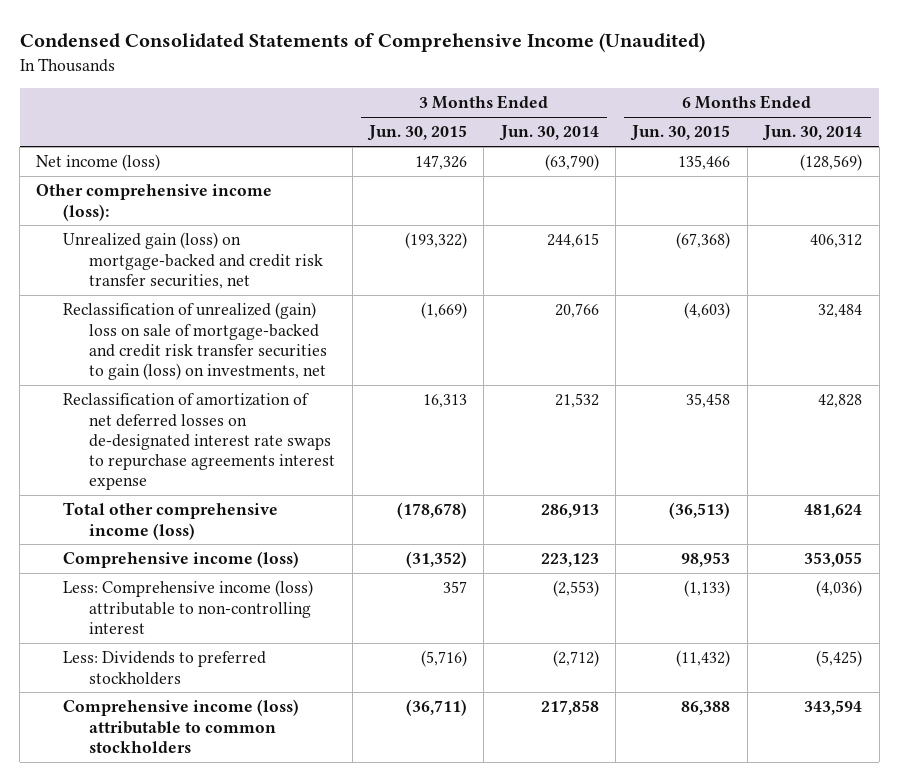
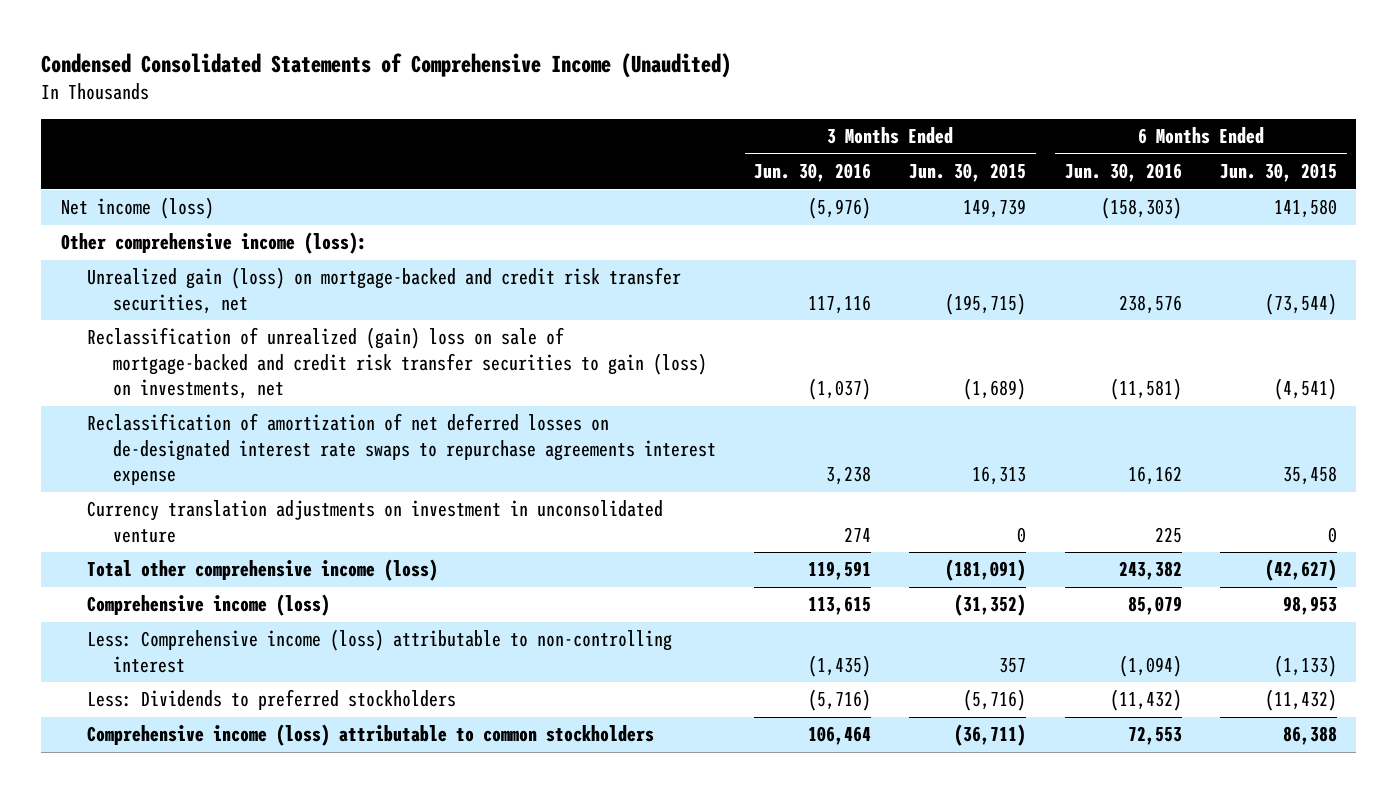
- | 3 Months Ended Jun. 30, 2015 | 3 Months Ended Jun. 30, 2014 | 6 Months Ended Jun. 30, 2015 | 6 Months Ended Jun. 30, 2014
+ | 3 Months Ended Jun. 30, 2016 | 3 Months Ended Jun. 30, 2015 | 6 Months Ended Jun. 30, 2016 | 6 Months Ended Jun. 30, 2015
- Net income (loss) | 147,326 | (63,790) | 135,466 | (128,569)
+ Net income (loss) | (5,976) | 149,739 | (158,303) | 141,580
- Unrealized gain (loss) on mortgage-backed and credit risk transfer securities, net | (193,322) | 244,615 | (67,368) | 406,312
- Reclassification of unrealized (gain) loss on sale of mortgage-backed and credit risk transfer securities to gain (loss) on investments, net | (1,669) | 20,766 | (4,603) | 32,484
+ Unrealized gain (loss) on mortgage-backed and credit risk transfer securities, net | 117,116 | (195,715) | 238,576 | (73,544)
+ Reclassification of unrealized (gain) loss on sale of mortgage-backed and credit risk transfer securities to gain (loss) on investments, net | (1,037) | (1,689) | (11,581) | (4,541)
- Total other comprehensive income (loss) | (178,678) | 286,913 | (36,513) | 481,624
+ Currency translation adjustments on investment in unconsolidated venture | 274 | 0 | 225 | 0
+ Total other comprehensive income (loss) | 119,591 | (181,091) | 243,382 | (42,627)

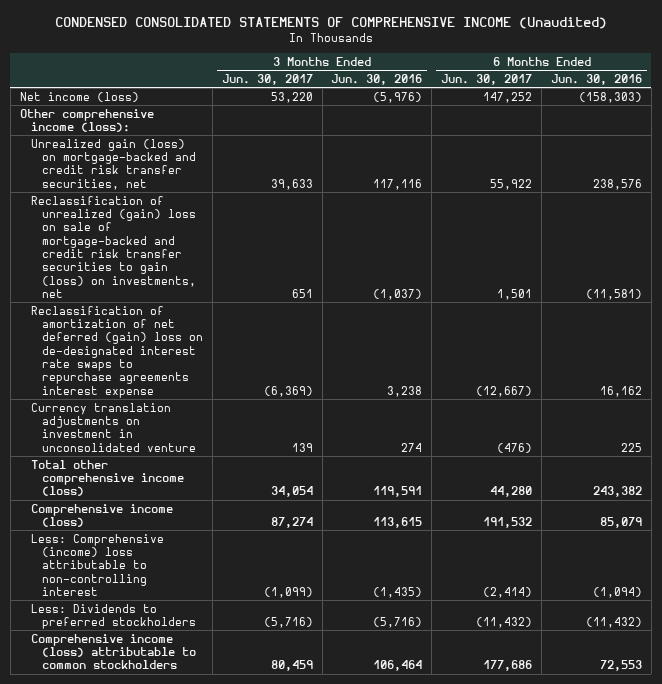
- Condensed Consolidated Statements of Comprehensive Income (Unaudited)
+ CONDENSED CONSOLIDATED STATEMENTS OF COMPREHENSIVE INCOME (Unaudited)
- | 3 Months Ended Jun. 30, 2016 | 3 Months Ended Jun. 30, 2015 | 6 Months Ended Jun. 30, 2016 | 6 Months Ended Jun. 30, 2015
+ | 3 Months Ended Jun. 30, 2017 | 3 Months Ended Jun. 30, 2016 | 6 Months Ended Jun. 30, 2017 | 6 Months Ended Jun. 30, 2016
- Reclassification of amortization of net deferred losses on de-designated interest rate swaps to repurchase agreements interest expense | 3,238 | 16,313 | 16,162 | 35,458
+ Reclassification of amortization of net deferred (gain) loss on de-designated interest rate swaps to repurchase agreements interest expense | (6,369) | 3,238 | (12,667) | 16,162
- Less: Comprehensive income (loss) attributable to non-controlling interest | (1,435) | 357 | (1,094) | (1,133)
+ Less: Comprehensive (income) loss attributable to non-controlling interest | (1,099) | (1,435) | (2,414) | (1,094)

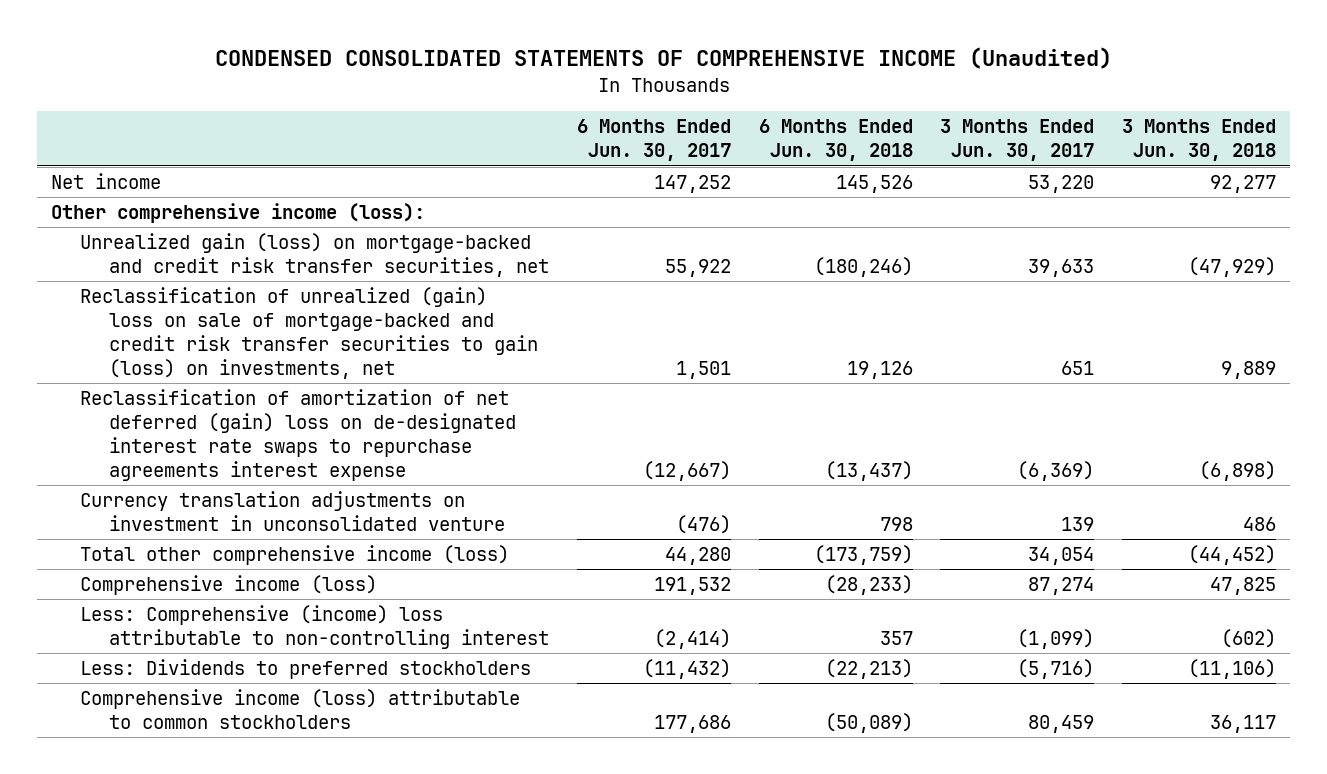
- | 3 Months Ended Jun. 30, 2017 | 3 Months Ended Jun. 30, 2016 | 6 Months Ended Jun. 30, 2017 | 6 Months Ended Jun. 30, 2016
+ | 6 Months Ended Jun. 30, 2017 | 6 Months Ended Jun. 30, 2018 | 3 Months Ended Jun. 30, 2017 | 3 Months Ended Jun. 30, 2018
- Net income (loss) | 53,220 | (5,976) | 147,252 | (158,303)
+ Net income | 147,252 | 145,526 | 53,220 | 92,277

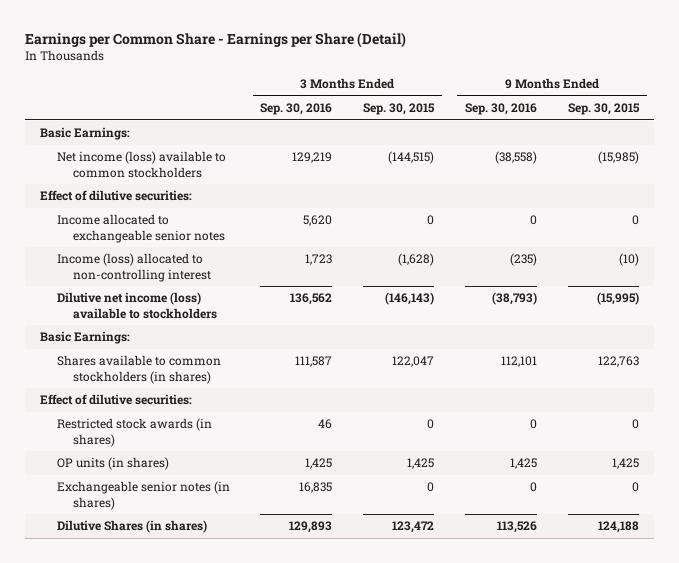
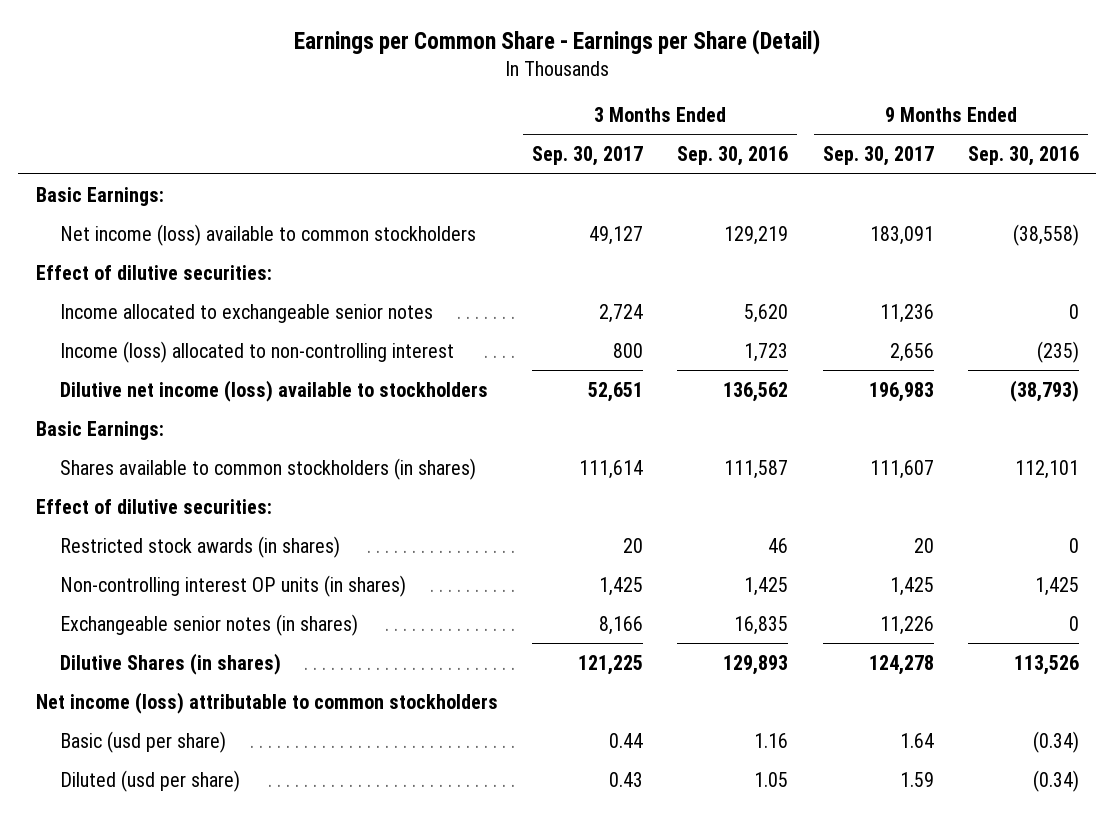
- | 3 Months Ended Sep. 30, 2016 | 3 Months Ended Sep. 30, 2015 | 9 Months Ended Sep. 30, 2016 | 9 Months Ended Sep. 30, 2015
+ | 3 Months Ended Sep. 30, 2017 | 3 Months Ended Sep. 30, 2016 | 9 Months Ended Sep. 30, 2017 | 9 Months Ended Sep. 30, 2016
- OP units (in shares) | 1,425 | 1,425 | 1,425 | 1,425
+ Non-controlling interest OP units (in shares) | 1,425 | 1,425 | 1,425 | 1,425
+ Net income (loss) attributable to common stockholders
+ Basic (usd per share) | 0.44 | 1.16 | 1.64 | (0.34)
+ Diluted (usd per share) | 0.43 | 1.05 | 1.59 | (0.34)

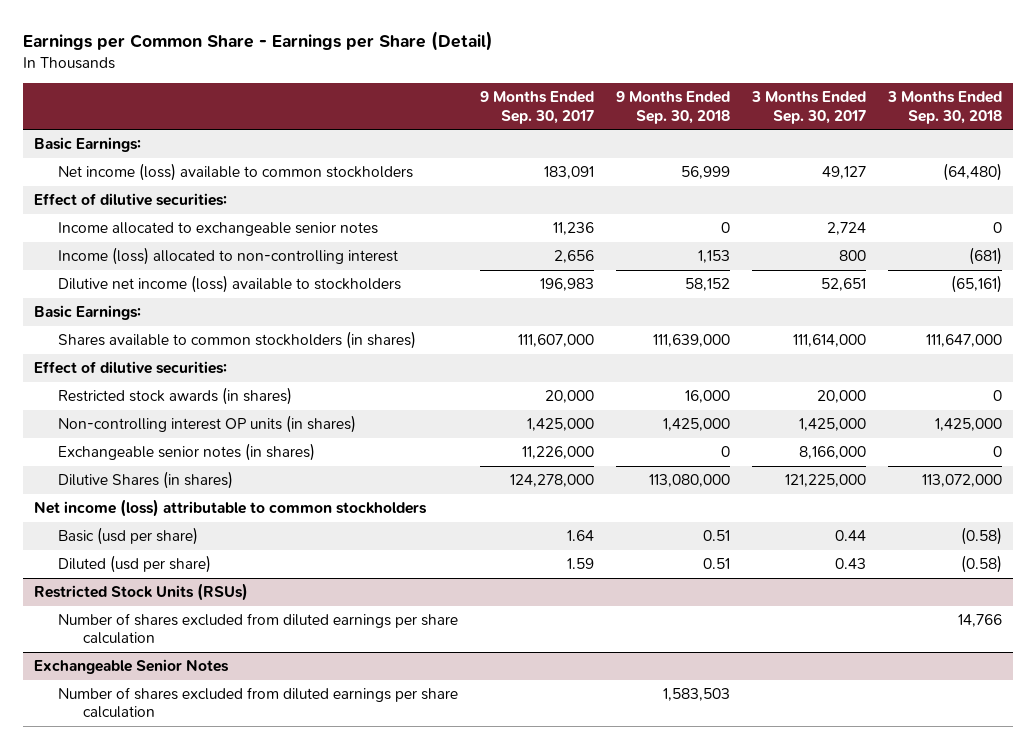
- | 3 Months Ended Sep. 30, 2017 | 3 Months Ended Sep. 30, 2016 | 9 Months Ended Sep. 30, 2017 | 9 Months Ended Sep. 30, 2016
+ | 9 Months Ended Sep. 30, 2017 | 9 Months Ended Sep. 30, 2018 | 3 Months Ended Sep. 30, 2017 | 3 Months Ended Sep. 30, 2018
- Shares available to common stockholders (in shares) | 111,614 | 111,587 | 111,607 | 112,101
+ Shares available to common stockholders (in shares) | 111,607,000 | 111,639,000 | 111,614,000 | 111,647,000
- Restricted stock awards (in shares) | 20 | 46 | 20 | 0
- Non-controlling interest OP units (in shares) | 1,425 | 1,425 | 1,425 | 1,425
- Exchangeable senior notes (in shares) | 8,166 | 16,835 | 11,226 | 0
- Dilutive Shares (in shares) | 121,225 | 129,893 | 124,278 | 113,526
+ Restricted stock awards (in shares) | 20,000 | 16,000 | 20,000 | 0
+ Non-controlling interest OP units (in shares) | 1,425,000 | 1,425,000 | 1,425,000 | 1,425,000
+ Exchangeable senior notes (in shares) | 11,226,000 | 0 | 8,166,000 | 0
+ Dilutive Shares (in shares) | 124,278,000 | 113,080,000 | 121,225,000 | 113,072,000
+ Restricted Stock Units (RSUs)
+ Number of shares excluded from diluted earnings per share calculation | | | | 14,766
+ Exchangeable Senior Notes
+ Number of shares excluded from diluted earnings per share calculation | | 1,583,503 | |

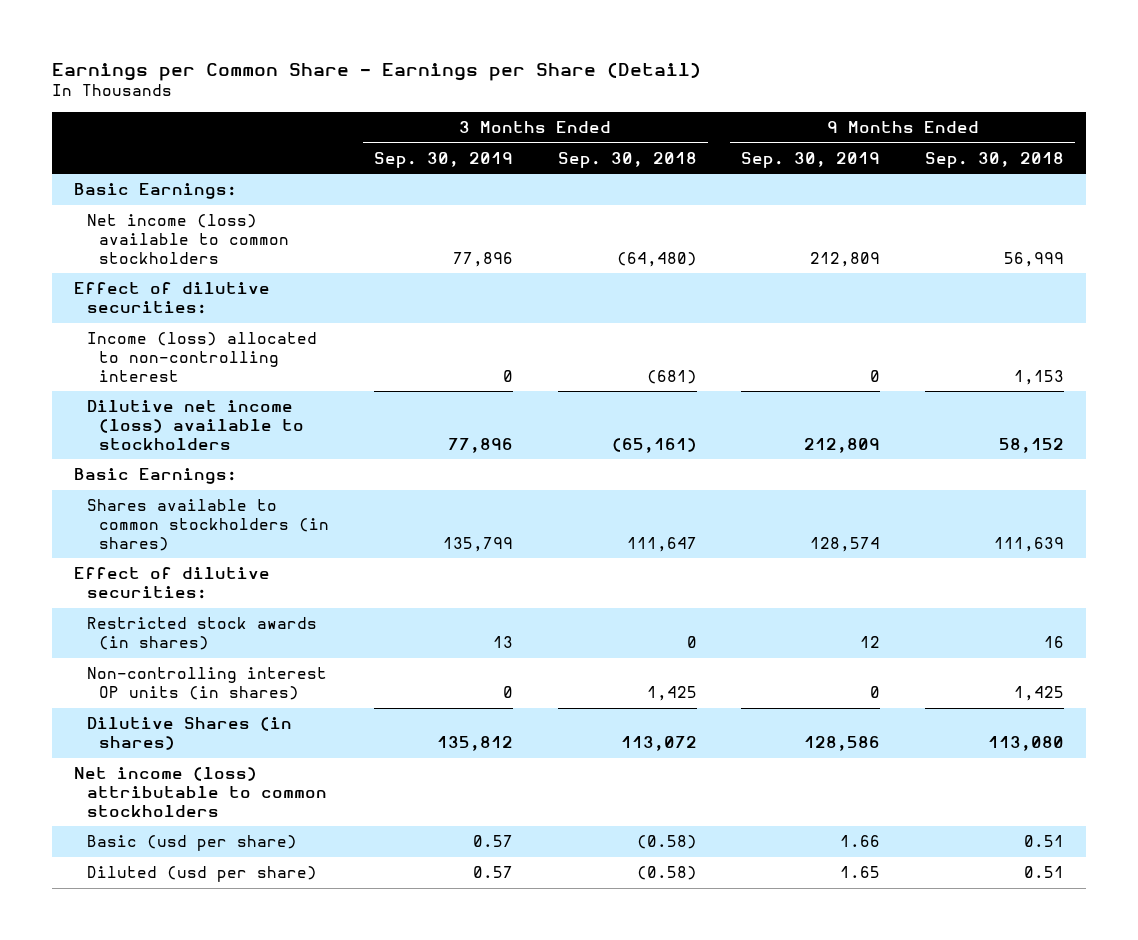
- | 9 Months Ended Sep. 30, 2017 | 9 Months Ended Sep. 30, 2018 | 3 Months Ended Sep. 30, 2017 | 3 Months Ended Sep. 30, 2018
+ | 3 Months Ended Sep. 30, 2019 | 3 Months Ended Sep. 30, 2018 | 9 Months Ended Sep. 30, 2019 | 9 Months Ended Sep. 30, 2018
- Income allocated to exchangeable senior notes | 11,236 | 0 | 2,724 | 0
- Shares available to common stockholders (in shares) | 111,607,000 | 111,639,000 | 111,614,000 | 111,647,000
+ Shares available to common stockholders (in shares) | 135,799 | 111,647 | 128,574 | 111,639
- Restricted stock awards (in shares) | 20,000 | 16,000 | 20,000 | 0
- Non-controlling interest OP units (in shares) | 1,425,000 | 1,425,000 | 1,425,000 | 1,425,000
- Exchangeable senior notes (in shares) | 11,226,000 | 0 | 8,166,000 | 0
- Dilutive Shares (in shares) | 124,278,000 | 113,080,000 | 121,225,000 | 113,072,000
+ Restricted stock awards (in shares) | 13 | 0 | 12 | 16
+ Non-controlling interest OP units (in shares) | 0 | 1,425 | 0 | 1,425
+ Dilutive Shares (in shares) | 135,812 | 113,072 | 128,586 | 113,080
- Restricted Stock Units (RSUs)
- Number of shares excluded from diluted earnings per share calculation | | | | 14,766
- Exchangeable Senior Notes
- Number of shares excluded from diluted earnings per share calculation | | 1,583,503 | |

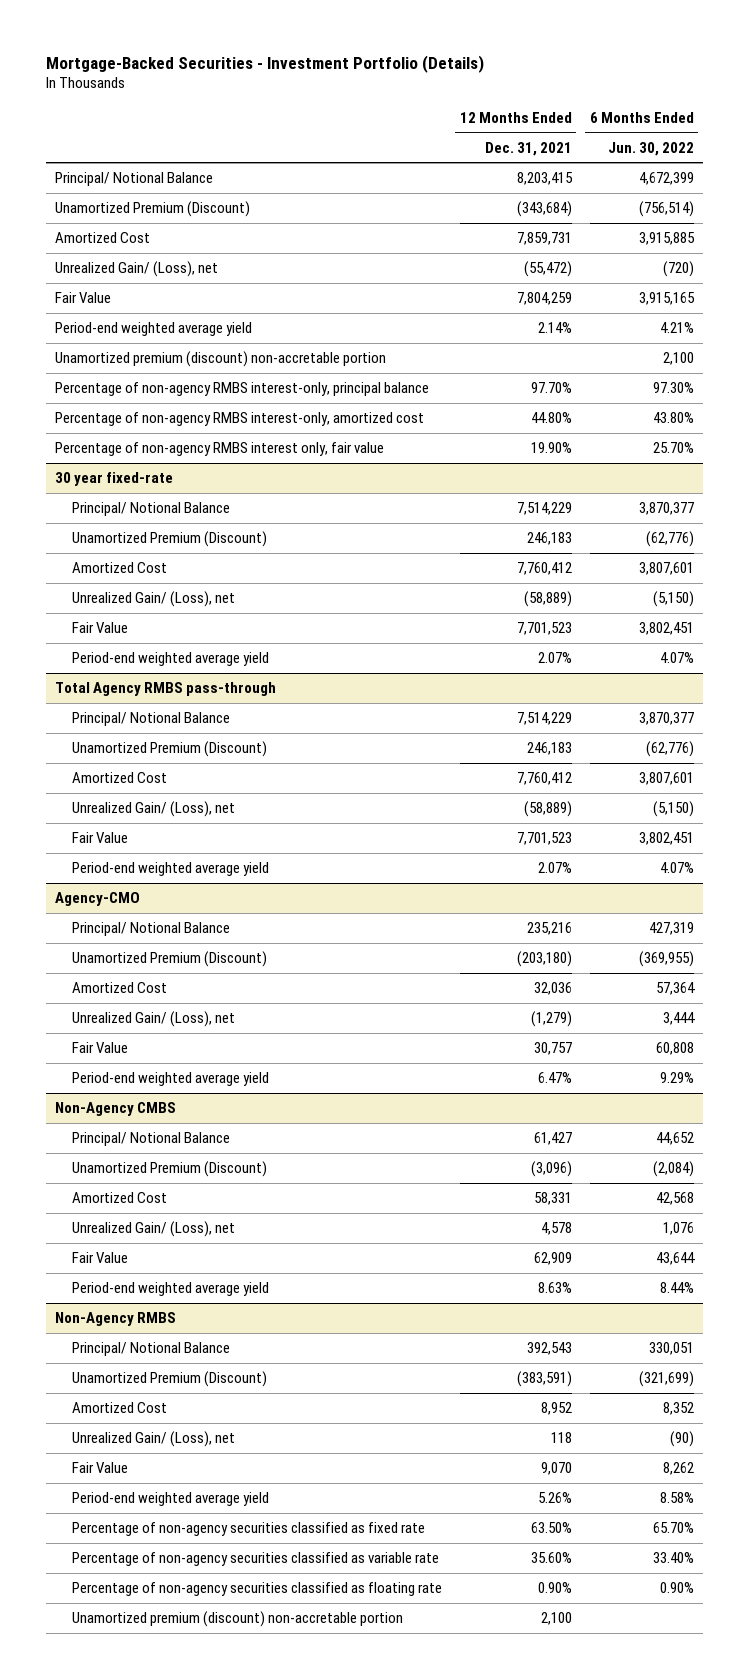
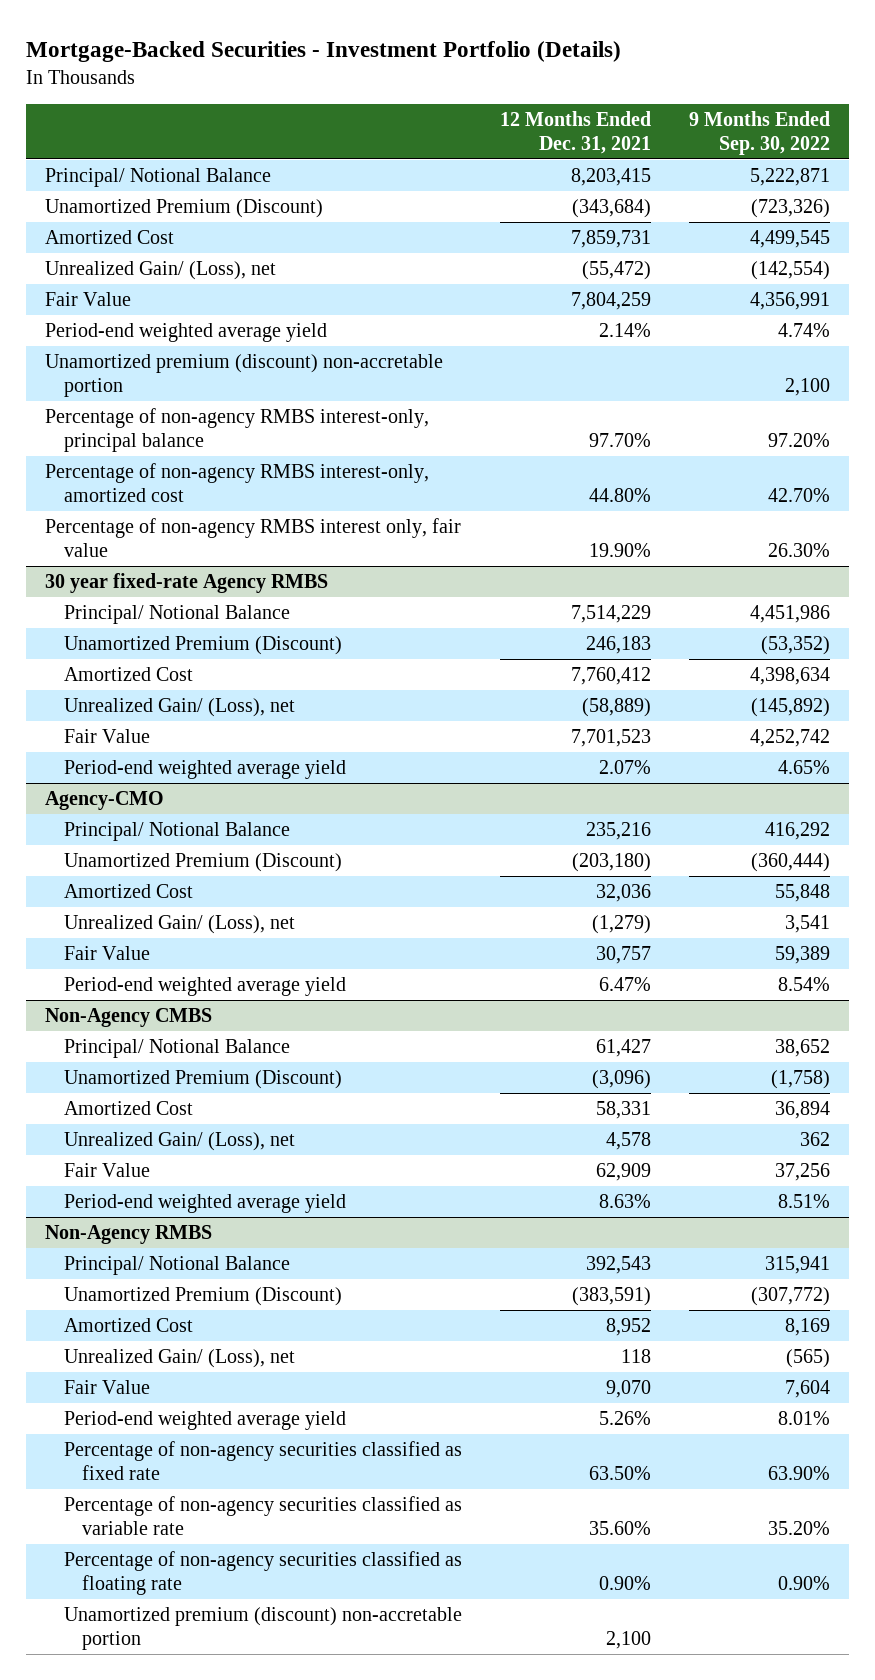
- | 12 Months Ended Dec. 31, 2021 | 6 Months Ended Jun. 30, 2022
+ | 12 Months Ended Dec. 31, 2021 | 9 Months Ended Sep. 30, 2022
- 30 year fixed-rate
- Principal/ Notional Balance | 7,514,229 | 3,870,377
- Unamortized Premium (Discount) | 246,183 | (62,776)
- Amortized Cost | 7,760,412 | 3,807,601
- Unrealized Gain/ (Loss), net | (58,889) | (5,150)
- Fair Value | 7,701,523 | 3,802,451
- Period-end weighted average yield | 2.07% | 4.07%
- Total Agency RMBS pass-through
+ 30 year fixed-rate Agency RMBS

